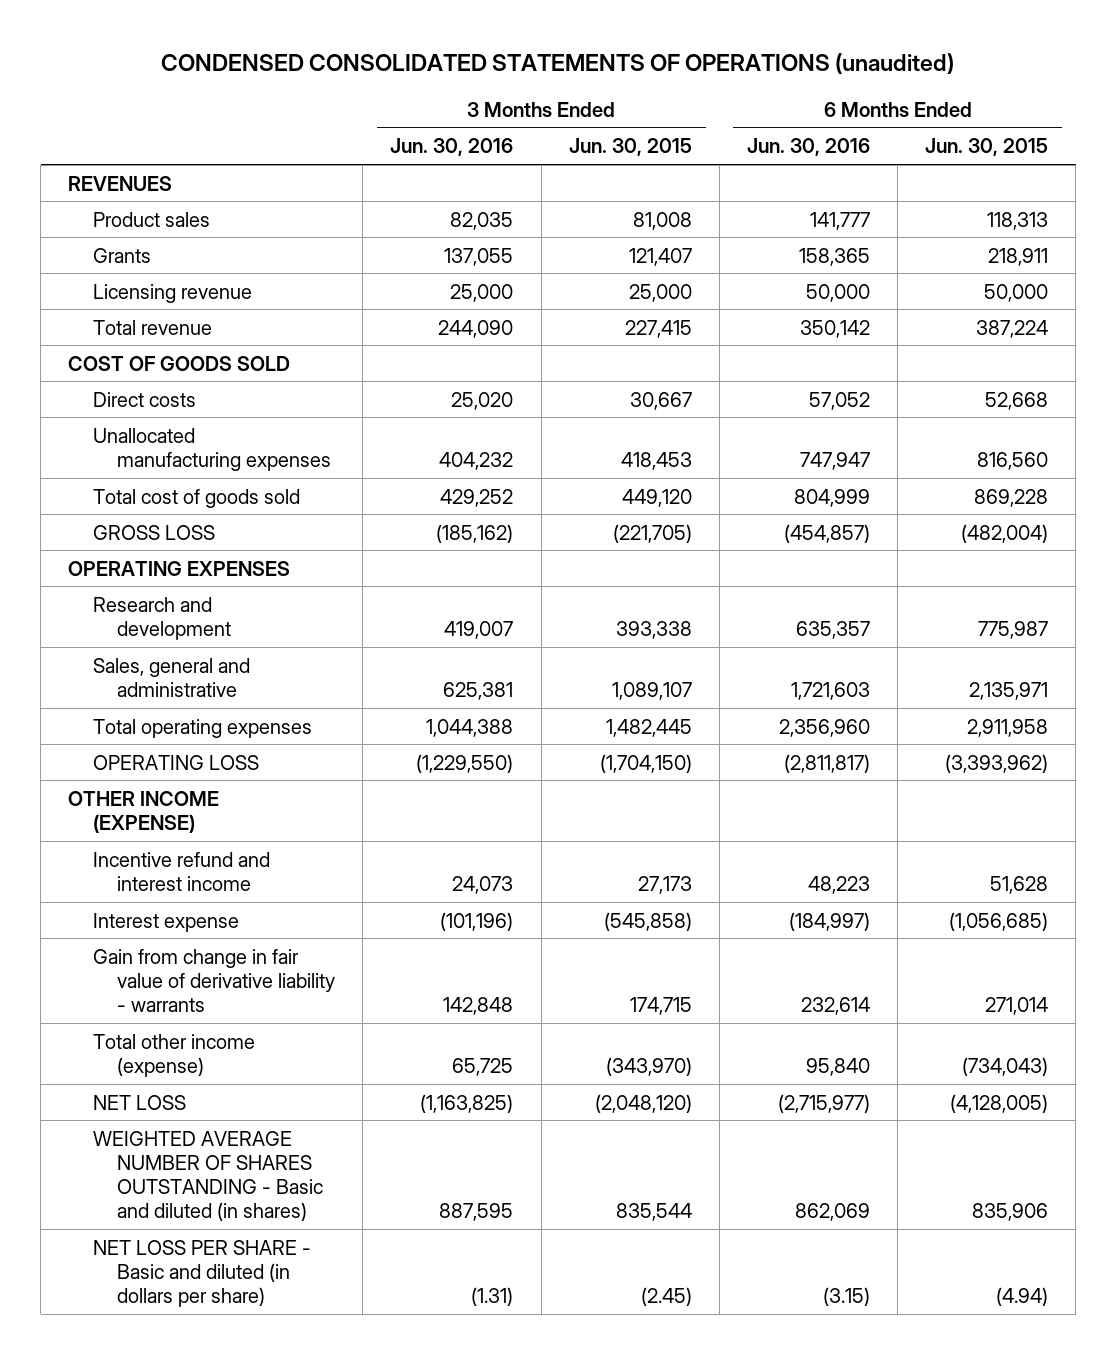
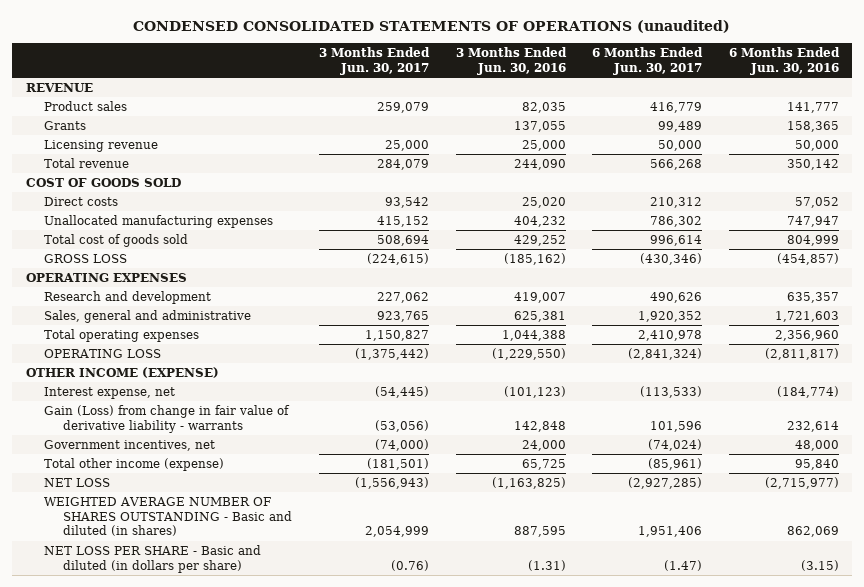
- | 3 Months Ended Jun. 30, 2016 | 3 Months Ended Jun. 30, 2015 | 6 Months Ended Jun. 30, 2016 | 6 Months Ended Jun. 30, 2015
+ | 3 Months Ended Jun. 30, 2017 | 3 Months Ended Jun. 30, 2016 | 6 Months Ended Jun. 30, 2017 | 6 Months Ended Jun. 30, 2016
- REVENUES
+ REVENUE
- Incentive refund and interest income | 24,073 | 27,173 | 48,223 | 51,628
- Interest expense | (101,196) | (545,858) | (184,997) | (1,056,685)
- Gain from change in fair value of derivative liability - warrants | 142,848 | 174,715 | 232,614 | 271,014
+ Interest expense, net | (54,445) | (101,123) | (113,533) | (184,774)
+ Gain (Loss) from change in fair value of derivative liability - warrants | (53,056) | 142,848 | 101,596 | 232,614
+ Government incentives, net | (74,000) | 24,000 | (74,024) | 48,000

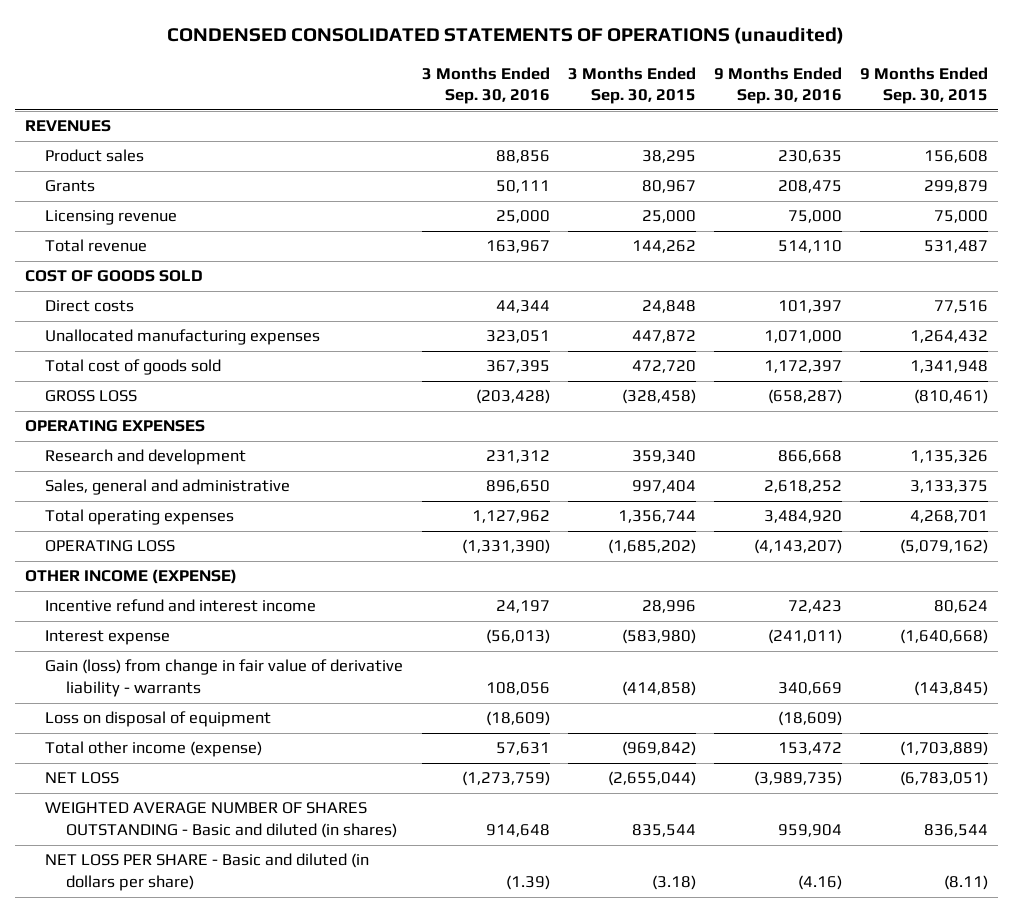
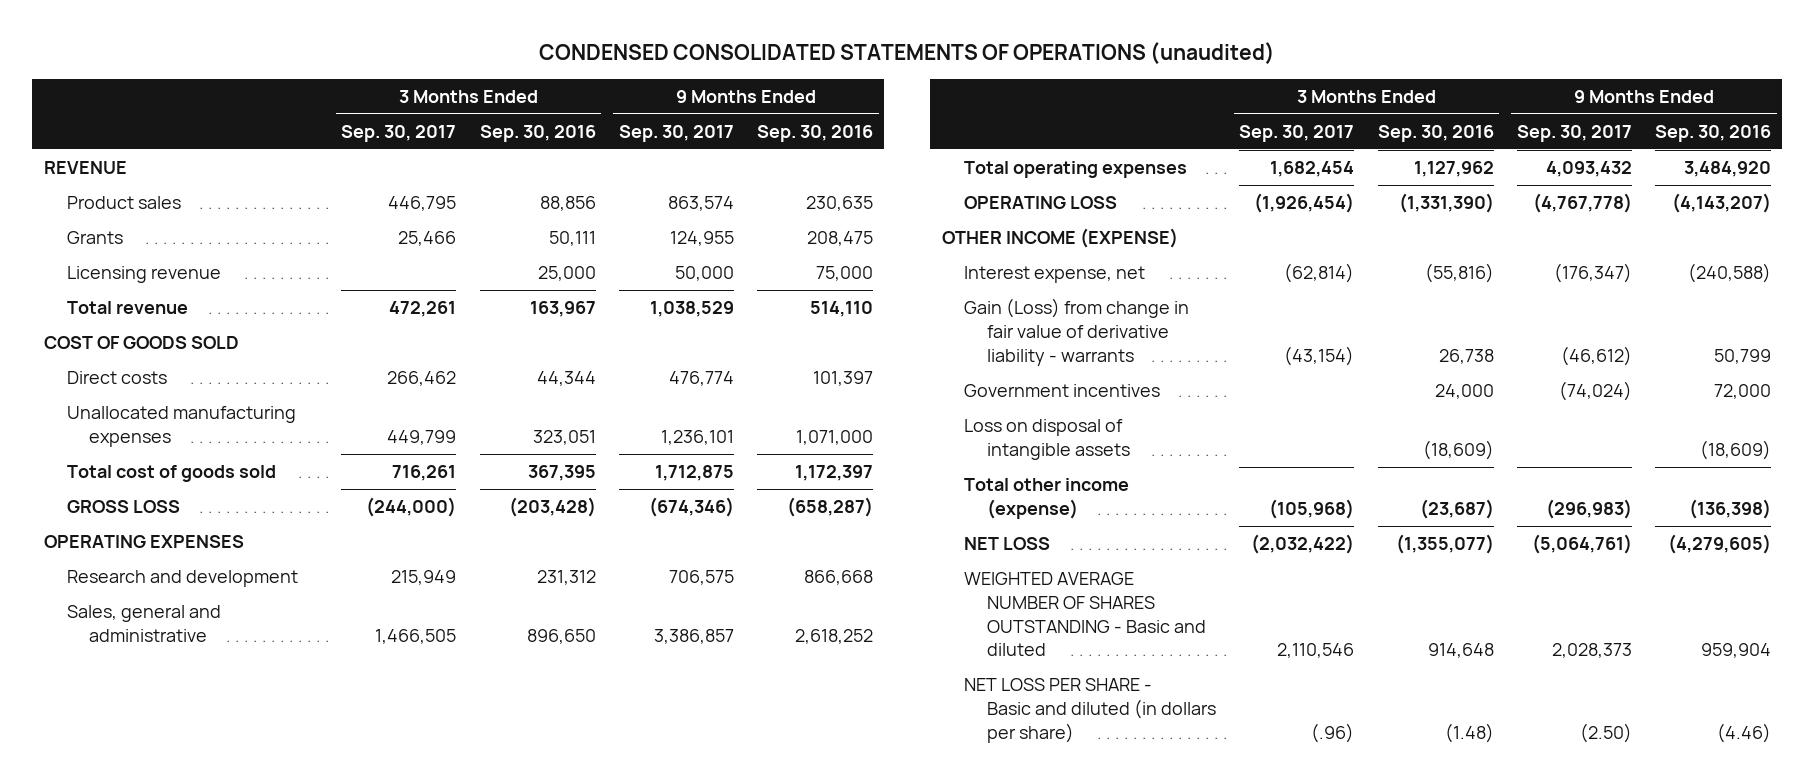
- | 3 Months Ended Sep. 30, 2016 | 3 Months Ended Sep. 30, 2015 | 9 Months Ended Sep. 30, 2016 | 9 Months Ended Sep. 30, 2015
+ | 3 Months Ended Sep. 30, 2017 | 3 Months Ended Sep. 30, 2016 | 9 Months Ended Sep. 30, 2017 | 9 Months Ended Sep. 30, 2016
- REVENUES
+ REVENUE
- Incentive refund and interest income | 24,197 | 28,996 | 72,423 | 80,624
- Interest expense | (56,013) | (583,980) | (241,011) | (1,640,668)
- Gain (loss) from change in fair value of derivative liability - warrants | 108,056 | (414,858) | 340,669 | (143,845)
- Loss on disposal of equipment | (18,609) | | (18,609) |
- Total other income (expense) | 57,631 | (969,842) | 153,472 | (1,703,889)
- NET LOSS | (1,273,759) | (2,655,044) | (3,989,735) | (6,783,051)
- WEIGHTED AVERAGE NUMBER OF SHARES OUTSTANDING - Basic and diluted (in shares) | 914,648 | 835,544 | 959,904 | 836,544
- NET LOSS PER SHARE - Basic and diluted (in dollars per share) | (1.39) | (3.18) | (4.16) | (8.11)
+ Interest expense, net | (62,814) | (55,816) | (176,347) | (240,588)
+ Gain (Loss) from change in fair value of derivative liability - warrants | (43,154) | 26,738 | (46,612) | 50,799
+ Government incentives | | 24,000 | (74,024) | 72,000
+ Loss on disposal of intangible assets | | (18,609) | | (18,609)
+ Total other income (expense) | (105,968) | (23,687) | (296,983) | (136,398)
+ NET LOSS | (2,032,422) | (1,355,077) | (5,064,761) | (4,279,605)
+ WEIGHTED AVERAGE NUMBER OF SHARES OUTSTANDING - Basic and diluted | 2,110,546 | 914,648 | 2,028,373 | 959,904
+ NET LOSS PER SHARE - Basic and diluted (in dollars per share) | (.96) | (1.48) | (2.50) | (4.46)

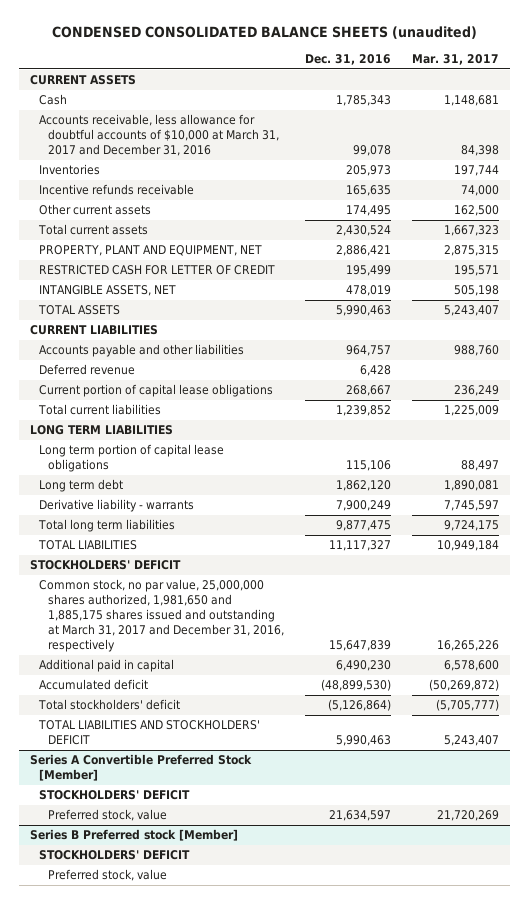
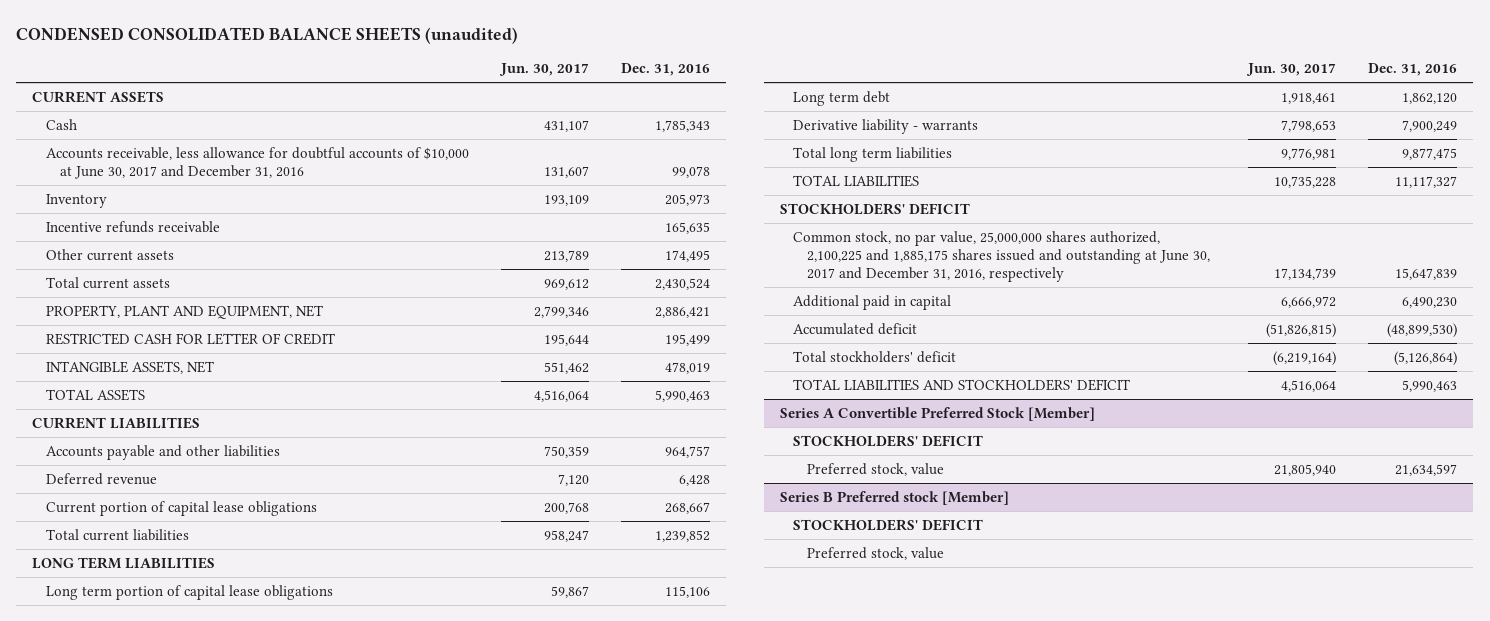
- | Dec. 31, 2016 | Mar. 31, 2017
+ | Jun. 30, 2017 | Dec. 31, 2016
- Accounts receivable, less allowance for doubtful accounts of $10,000 at March 31, 2017 and December 31, 2016 | 99,078 | 84,398
- Inventories | 205,973 | 197,744
+ Accounts receivable, less allowance for doubtful accounts of $10,000 at June 30, 2017 and December 31, 2016 | 131,607 | 99,078
+ Inventory | 193,109 | 205,973
- Common stock, no par value, 25,000,000 shares authorized, 1,981,650 and 1,885,175 shares issued and outstanding at March 31, 2017 and December 31, 2016, respectively | 15,647,839 | 16,265,226
+ Common stock, no par value, 25,000,000 shares authorized, 2,100,225 and 1,885,175 shares issued and outstanding at June 30, 2017 and December 31, 2016, respectively | 17,134,739 | 15,647,839

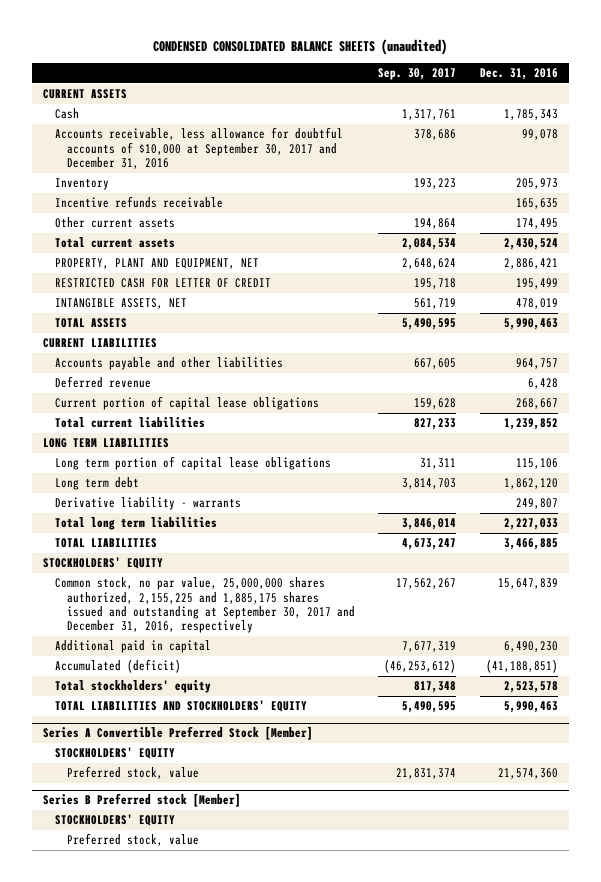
- | Jun. 30, 2017 | Dec. 31, 2016
+ | Sep. 30, 2017 | Dec. 31, 2016
- Accounts receivable, less allowance for doubtful accounts of $10,000 at June 30, 2017 and December 31, 2016 | 131,607 | 99,078
+ Accounts receivable, less allowance for doubtful accounts of $10,000 at September 30, 2017 and December 31, 2016 | 378,686 | 99,078
- Derivative liability - warrants | 7,798,653 | 7,900,249
- Total long term liabilities | 9,776,981 | 9,877,475
- TOTAL LIABILITIES | 10,735,228 | 11,117,327
- STOCKHOLDERS' DEFICIT
- Common stock, no par value, 25,000,000 shares authorized, 2,100,225 and 1,885,175 shares issued and outstanding at June 30, 2017 and December 31, 2016, respectively | 17,134,739 | 15,647,839
+ Derivative liability - warrants | | 249,807
+ Total long term liabilities | 3,846,014 | 2,227,033
+ TOTAL LIABILITIES | 4,673,247 | 3,466,885
+ STOCKHOLDERS' EQUITY
+ Common stock, no par value, 25,000,000 shares authorized, 2,155,225 and 1,885,175 shares issued and outstanding at September 30, 2017 and December 31, 2016, respectively | 17,562,267 | 15,647,839
- Accumulated deficit | (51,826,815) | (48,899,530)
- Total stockholders' deficit | (6,219,164) | (5,126,864)
- TOTAL LIABILITIES AND STOCKHOLDERS' DEFICIT | 4,516,064 | 5,990,463
+ Accumulated (deficit) | (46,253,612) | (41,188,851)
+ Total stockholders' equity | 817,348 | 2,523,578
+ TOTAL LIABILITIES AND STOCKHOLDERS' EQUITY | 5,490,595 | 5,990,463
@ Series A Convertible Preferred Stock [Member]
- STOCKHOLDERS' DEFICIT
- Preferred stock, value | 21,805,940 | 21,634,597
+ STOCKHOLDERS' EQUITY
+ Preferred stock, value | 21,831,374 | 21,574,360
@ Series B Preferred stock [Member]
- STOCKHOLDERS' DEFICIT
+ STOCKHOLDERS' EQUITY

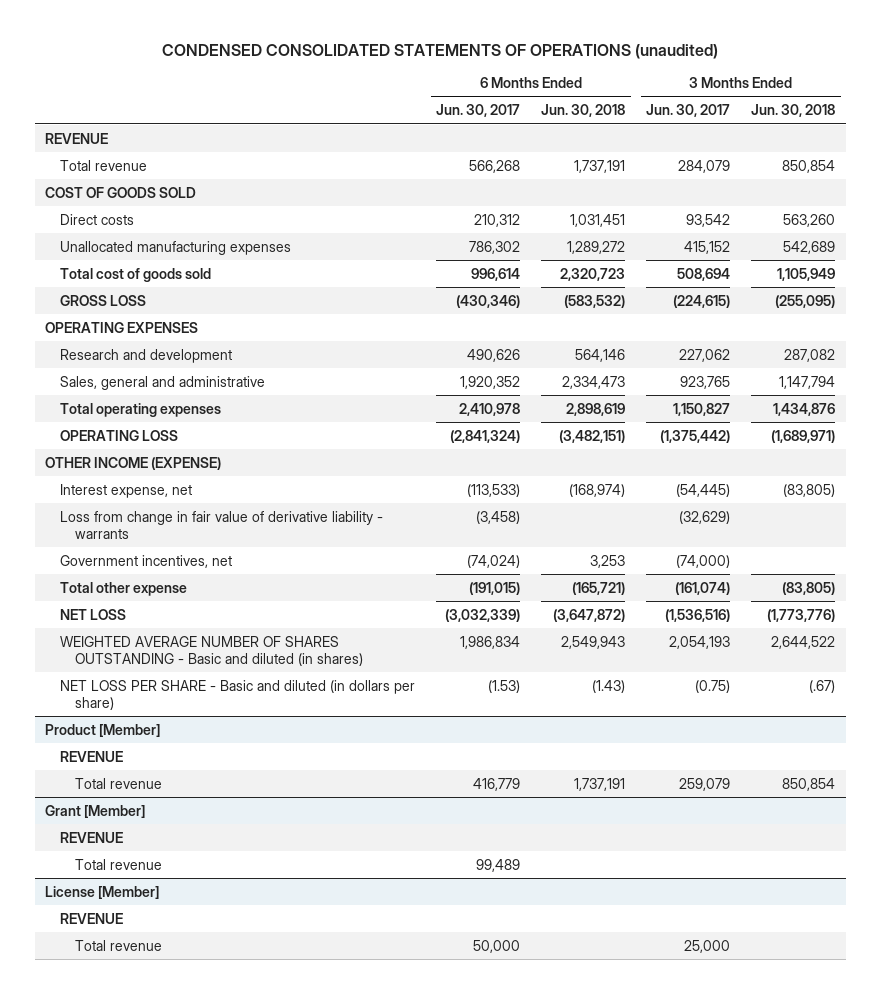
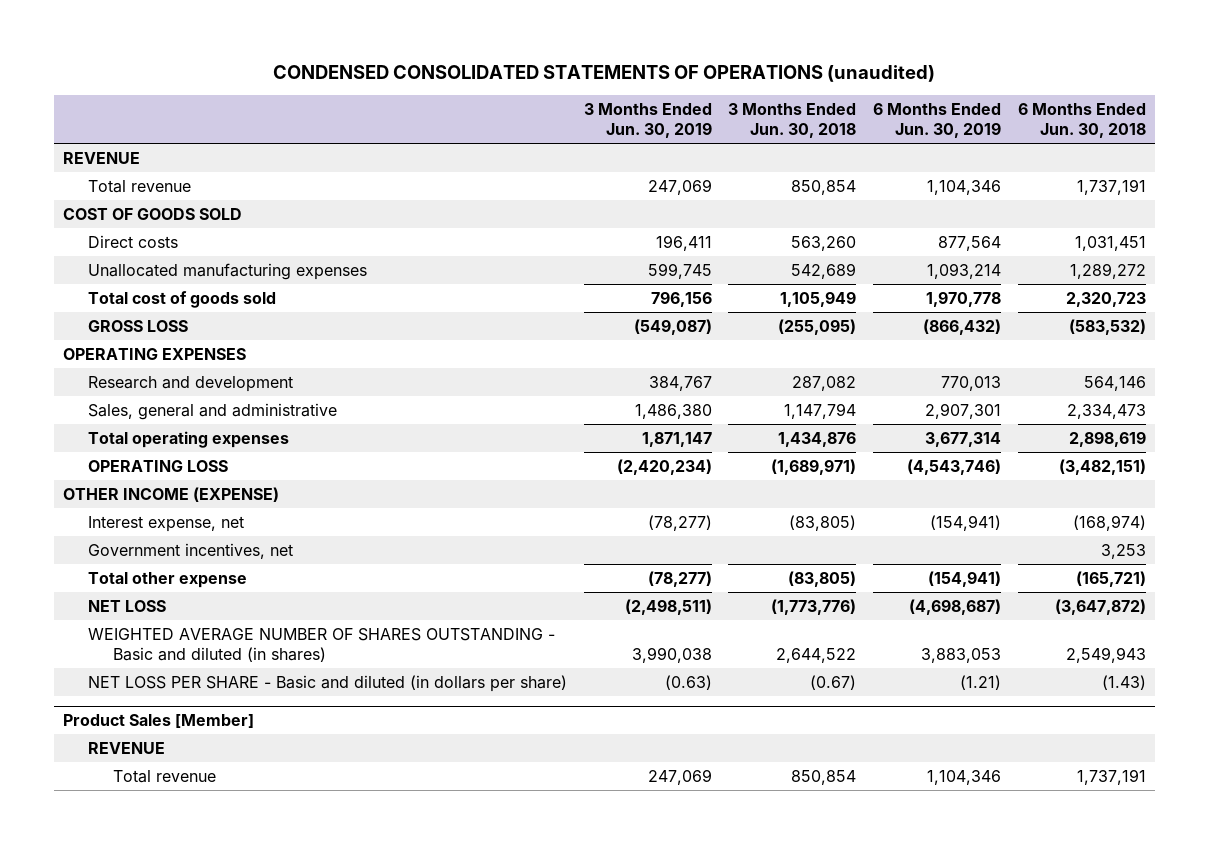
- | 6 Months Ended Jun. 30, 2017 | 6 Months Ended Jun. 30, 2018 | 3 Months Ended Jun. 30, 2017 | 3 Months Ended Jun. 30, 2018
+ | 3 Months Ended Jun. 30, 2019 | 3 Months Ended Jun. 30, 2018 | 6 Months Ended Jun. 30, 2019 | 6 Months Ended Jun. 30, 2018
- Loss from change in fair value of derivative liability - warrants | (3,458) | | (32,629) |
- NET LOSS PER SHARE - Basic and diluted (in dollars per share) | (1.53) | (1.43) | (0.75) | (.67)
- Product [Member]
+ NET LOSS PER SHARE - Basic and diluted (in dollars per share) | (0.63) | (0.67) | (1.21) | (1.43)
+ Product Sales [Member]
- Grant [Member]
- REVENUE
- Total revenue | 99,489 | | |
- License [Member]
- REVENUE
- Total revenue | 50,000 | | 25,000 |

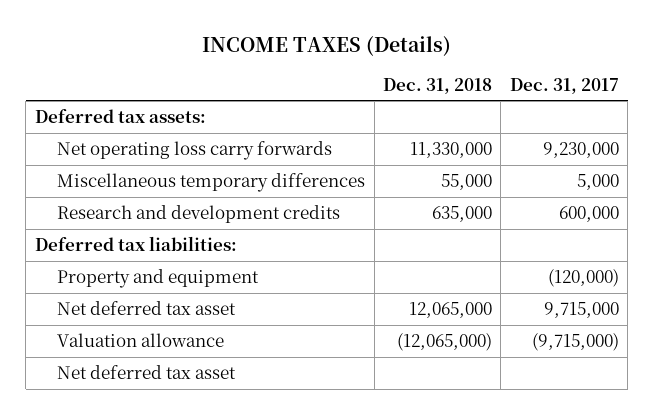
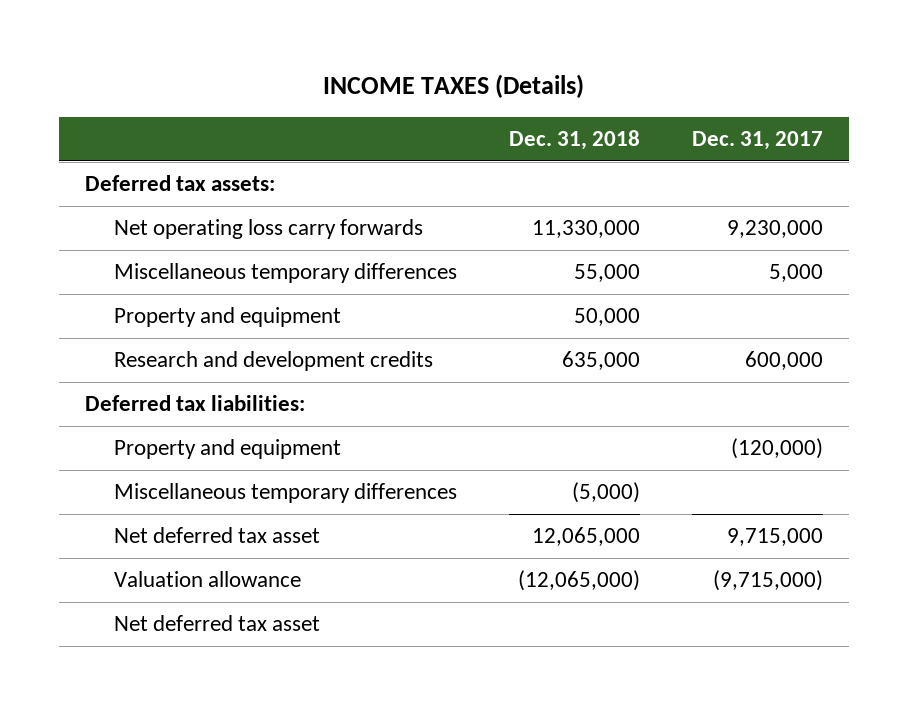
+ Property and equipment | 50,000 |
+ Miscellaneous temporary differences | (5,000) |

